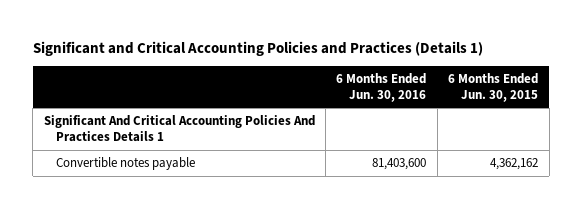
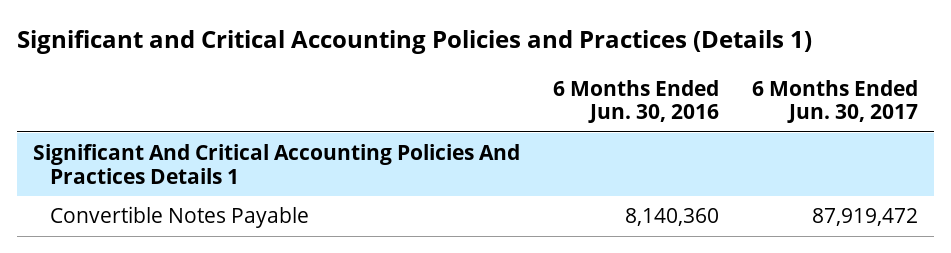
- | 6 Months Ended Jun. 30, 2016 | 6 Months Ended Jun. 30, 2015
+ | 6 Months Ended Jun. 30, 2016 | 6 Months Ended Jun. 30, 2017
- Convertible notes payable | 81,403,600 | 4,362,162
+ Convertible Notes Payable | 8,140,360 | 87,919,472

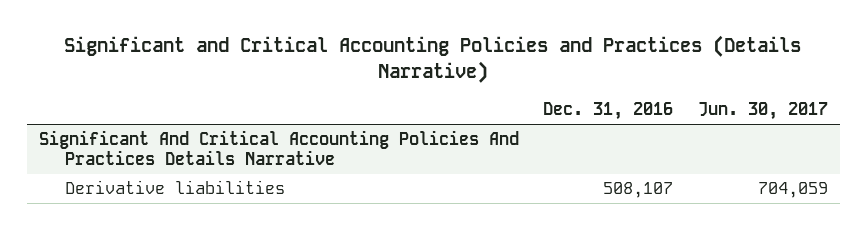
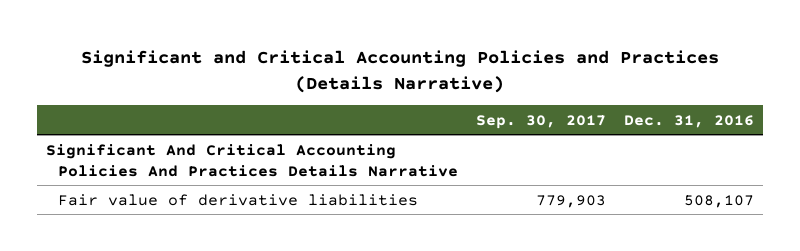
- | Dec. 31, 2016 | Jun. 30, 2017
+ | Sep. 30, 2017 | Dec. 31, 2016
- Derivative liabilities | 508,107 | 704,059
+ Fair value of derivative liabilities | 779,903 | 508,107

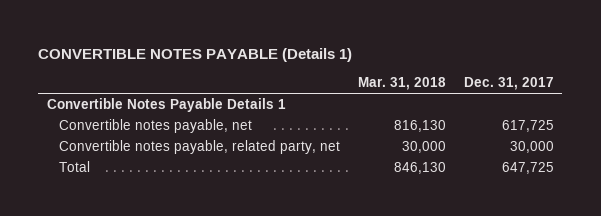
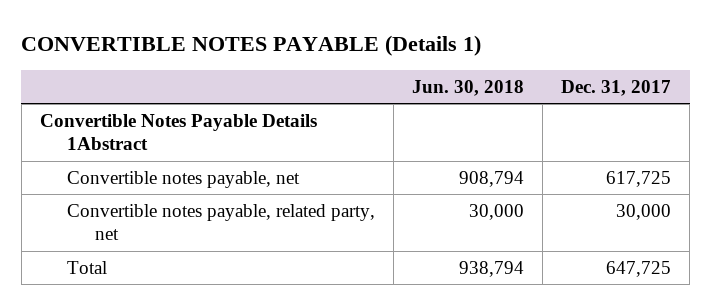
- | Mar. 31, 2018 | Dec. 31, 2017
+ | Jun. 30, 2018 | Dec. 31, 2017
- Convertible Notes Payable Details 1
+ Convertible Notes Payable Details 1Abstract

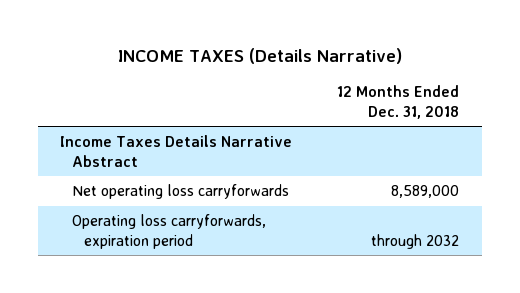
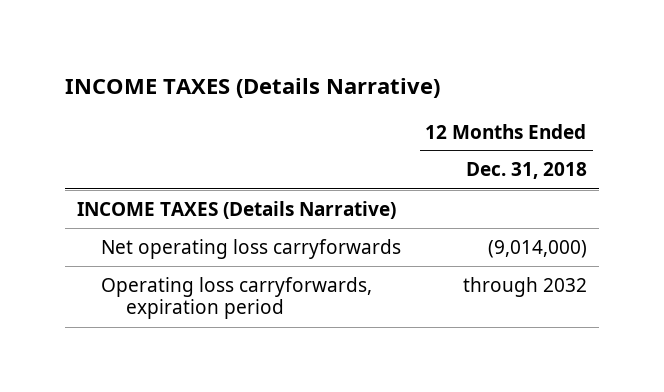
- Income Taxes Details Narrative Abstract
- Net operating loss carryforwards | 8,589,000
+ INCOME TAXES (Details Narrative)
+ Net operating loss carryforwards | (9,014,000)

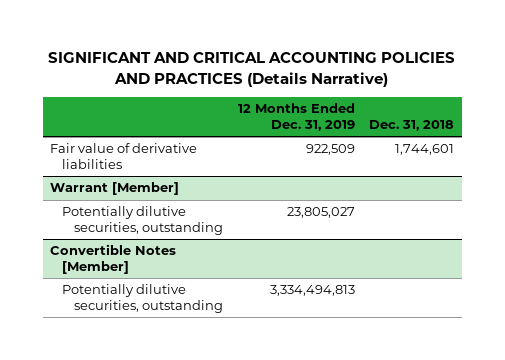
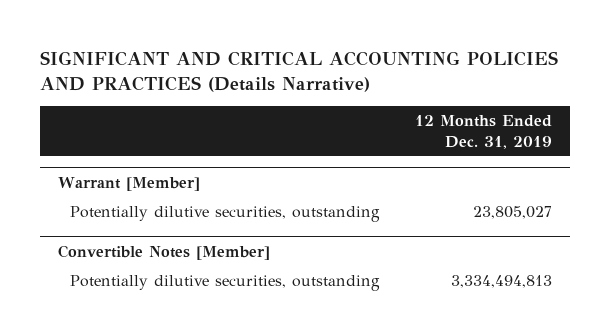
- | 12 Months Ended Dec. 31, 2019 | Dec. 31, 2018
+ | 12 Months Ended Dec. 31, 2019
- Fair value of derivative liabilities | 922,509 | 1,744,601

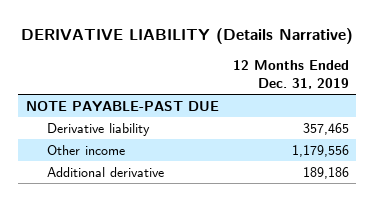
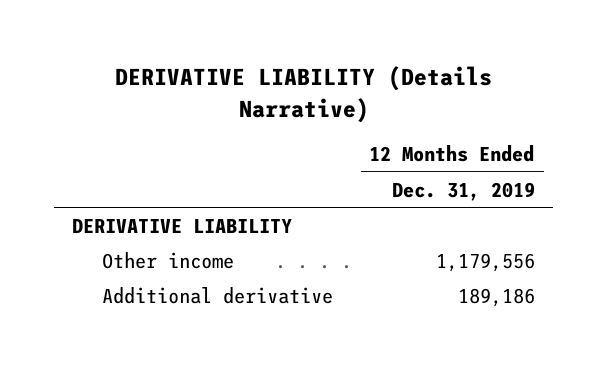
- NOTE PAYABLE-PAST DUE
- Derivative liability | 357,465
+ DERIVATIVE LIABILITY

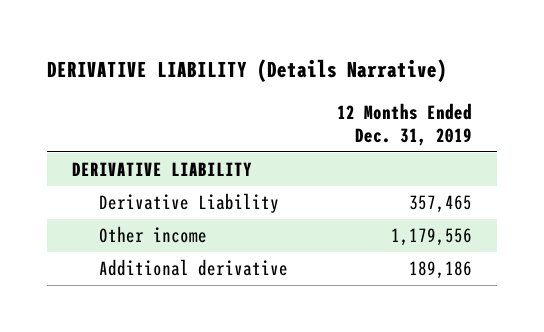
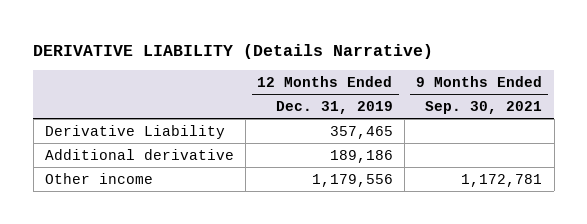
- | 12 Months Ended Dec. 31, 2019
+ | 12 Months Ended Dec. 31, 2019 | 9 Months Ended Sep. 30, 2021
- DERIVATIVE LIABILITY
moved down: Other income | 1,179,556 | 1,172,781

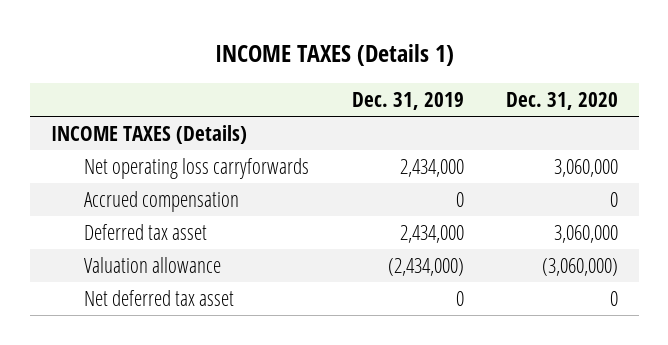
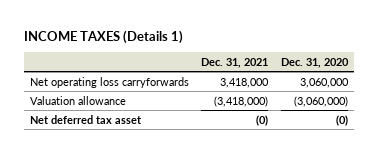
- | Dec. 31, 2019 | Dec. 31, 2020
+ | Dec. 31, 2021 | Dec. 31, 2020
- INCOME TAXES (Details)
- Accrued compensation | 0 | 0
- Deferred tax asset | 2,434,000 | 3,060,000
- Net deferred tax asset | 0 | 0
+ Net deferred tax asset | (0) | (0)

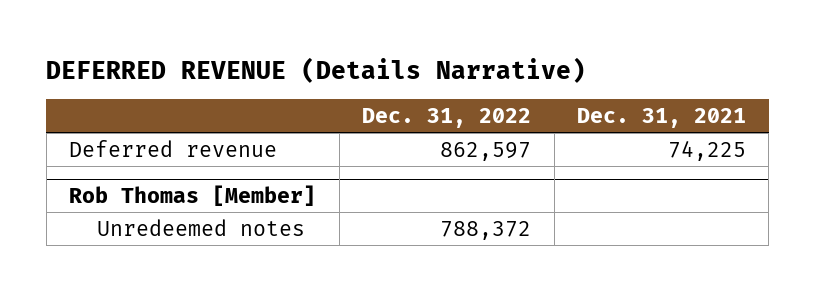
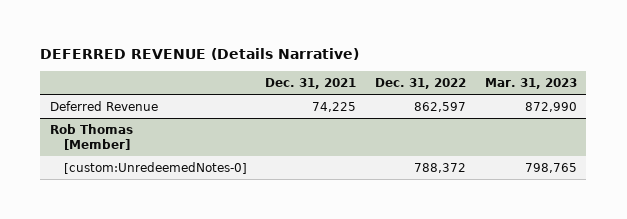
- | Dec. 31, 2022 | Dec. 31, 2021
+ | Dec. 31, 2021 | Dec. 31, 2022 | Mar. 31, 2023
- Deferred revenue | 862,597 | 74,225
+ Deferred Revenue | 74,225 | 862,597 | 872,990
@ Rob Thomas [Member]
- Unredeemed notes | 788,372 |
+ [custom:UnredeemedNotes-0] | | 788,372 | 798,765

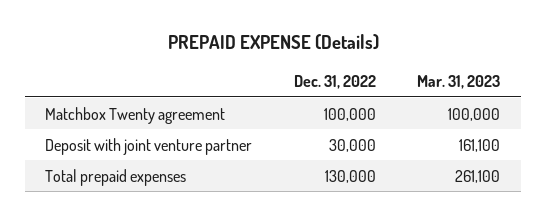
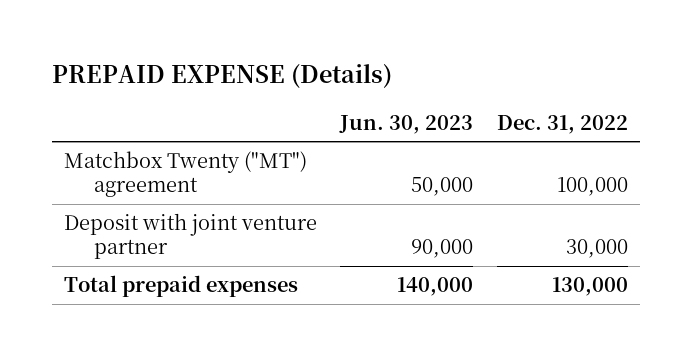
- | Dec. 31, 2022 | Mar. 31, 2023
+ | Jun. 30, 2023 | Dec. 31, 2022
- Matchbox Twenty agreement | 100,000 | 100,000
+ Matchbox Twenty ("MT") agreement | 50,000 | 100,000

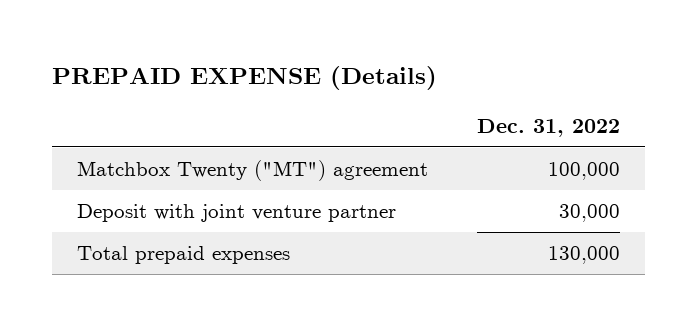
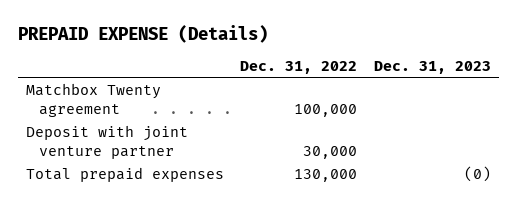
- | Dec. 31, 2022
+ | Dec. 31, 2022 | Dec. 31, 2023
- Matchbox Twenty ("MT") agreement | 100,000
+ Matchbox Twenty agreement | 100,000 |

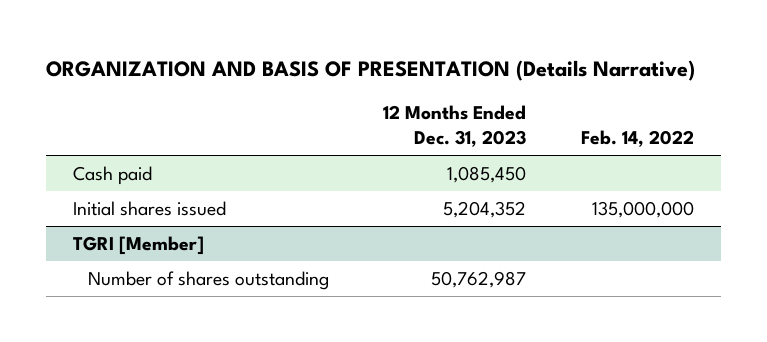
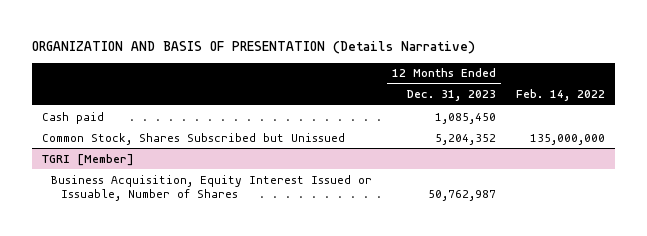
- Initial shares issued | 5,204,352 | 135,000,000
+ Common Stock, Shares Subscribed but Unissued | 5,204,352 | 135,000,000
@ TGRI [Member]
- Number of shares outstanding | 50,762,987 |
+ Business Acquisition, Equity Interest Issued or Issuable, Number of Shares | 50,762,987 |

